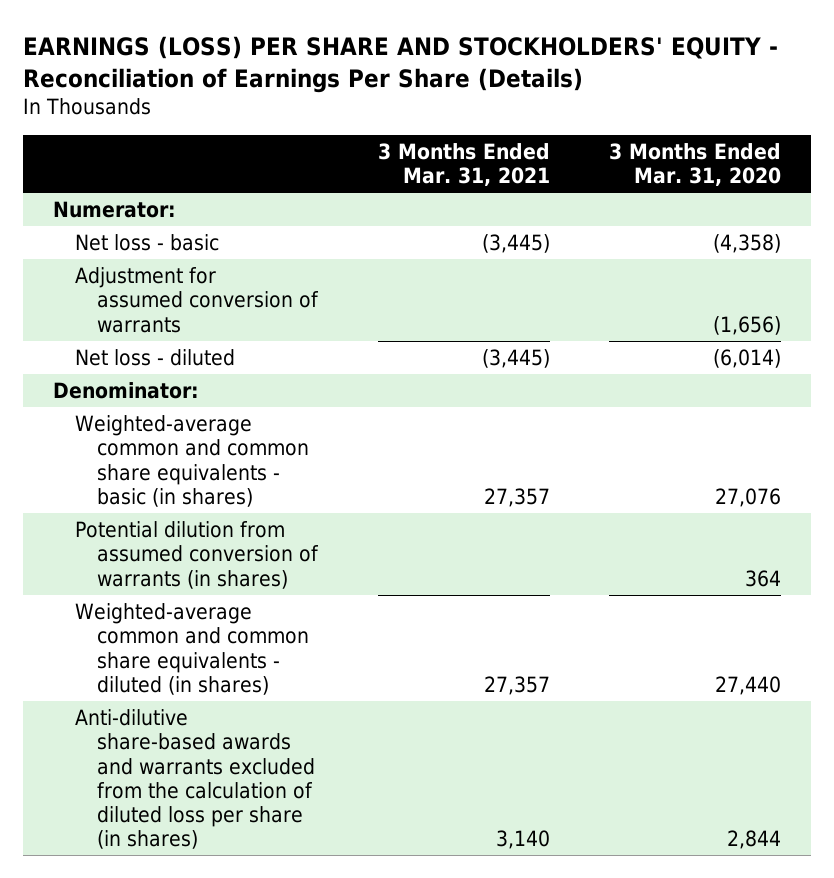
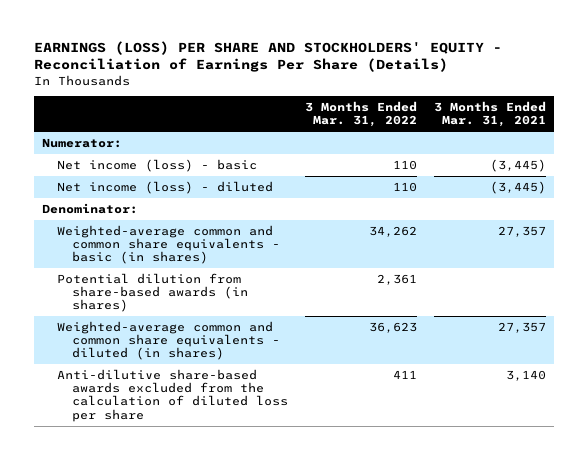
- | 3 Months Ended Mar. 31, 2021 | 3 Months Ended Mar. 31, 2020
+ | 3 Months Ended Mar. 31, 2022 | 3 Months Ended Mar. 31, 2021
- Net loss - basic | (3,445) | (4,358)
- Adjustment for assumed conversion of warrants | | (1,656)
- Net loss - diluted | (3,445) | (6,014)
+ Net income (loss) - basic | 110 | (3,445)
+ Net income (loss) - diluted | 110 | (3,445)
- Potential dilution from assumed conversion of warrants (in shares) | | 364
+ Potential dilution from share-based awards (in shares) | 2,361 |
- Anti-dilutive share-based awards and warrants excluded from the calculation of diluted loss per share (in shares) | 3,140 | 2,844
+ Anti-dilutive share-based awards excluded from the calculation of diluted loss per share | 411 | 3,140

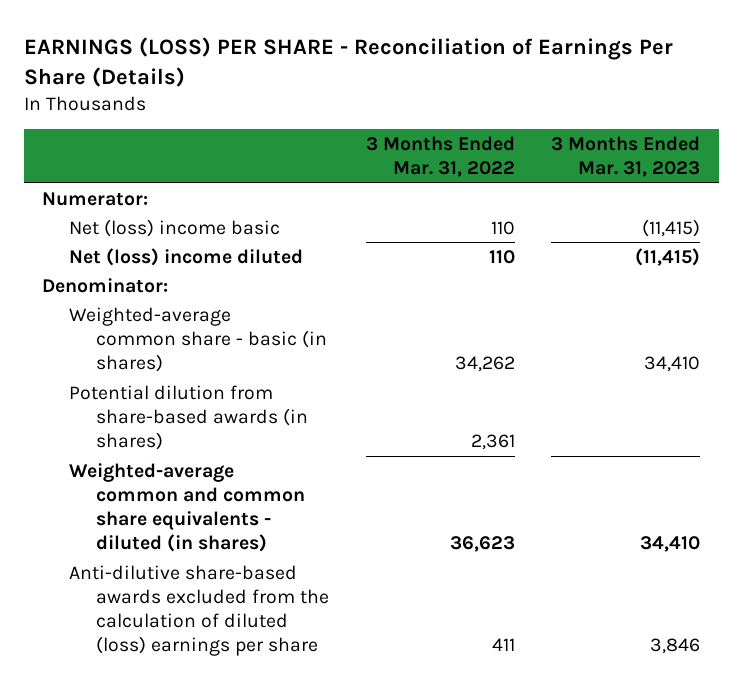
- EARNINGS (LOSS) PER SHARE AND STOCKHOLDERS' EQUITY - Reconciliation of Earnings Per Share (Details)
+ EARNINGS (LOSS) PER SHARE - Reconciliation of Earnings Per Share (Details)
- | 3 Months Ended Mar. 31, 2022 | 3 Months Ended Mar. 31, 2021
+ | 3 Months Ended Mar. 31, 2022 | 3 Months Ended Mar. 31, 2023
- Net income (loss) - basic | 110 | (3,445)
- Net income (loss) - diluted | 110 | (3,445)
+ Net (loss) income basic | 110 | (11,415)
+ Net (loss) income diluted | 110 | (11,415)
- Weighted-average common and common share equivalents - basic (in shares) | 34,262 | 27,357
+ Weighted-average common share - basic (in shares) | 34,262 | 34,410
- Anti-dilutive share-based awards excluded from the calculation of diluted loss per share | 411 | 3,140
+ Anti-dilutive share-based awards excluded from the calculation of diluted (loss) earnings per share | 411 | 3,846

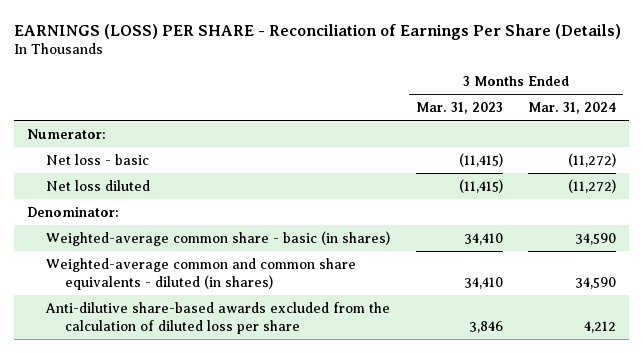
- | 3 Months Ended Mar. 31, 2022 | 3 Months Ended Mar. 31, 2023
+ | 3 Months Ended Mar. 31, 2023 | 3 Months Ended Mar. 31, 2024
- Net (loss) income basic | 110 | (11,415)
- Net (loss) income diluted | 110 | (11,415)
+ Net loss - basic | (11,415) | (11,272)
+ Net loss diluted | (11,415) | (11,272)
- Potential dilution from share-based awards (in shares) | 2,361 |
- Anti-dilutive share-based awards excluded from the calculation of diluted (loss) earnings per share | 411 | 3,846
+ Anti-dilutive share-based awards excluded from the calculation of diluted loss per share | 3,846 | 4,212

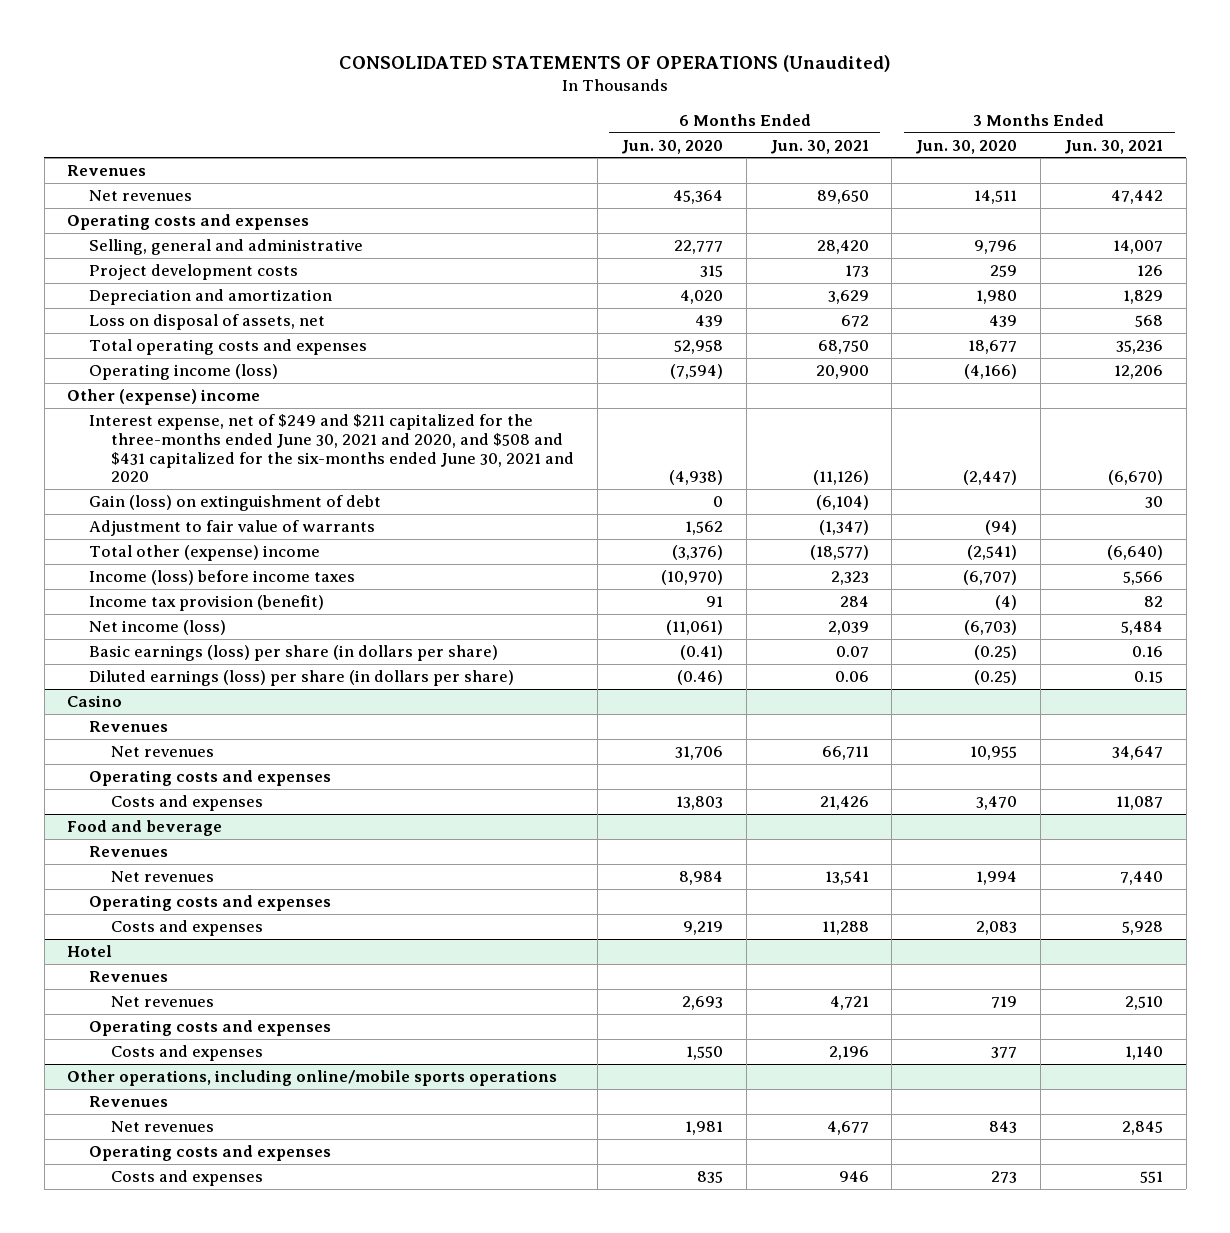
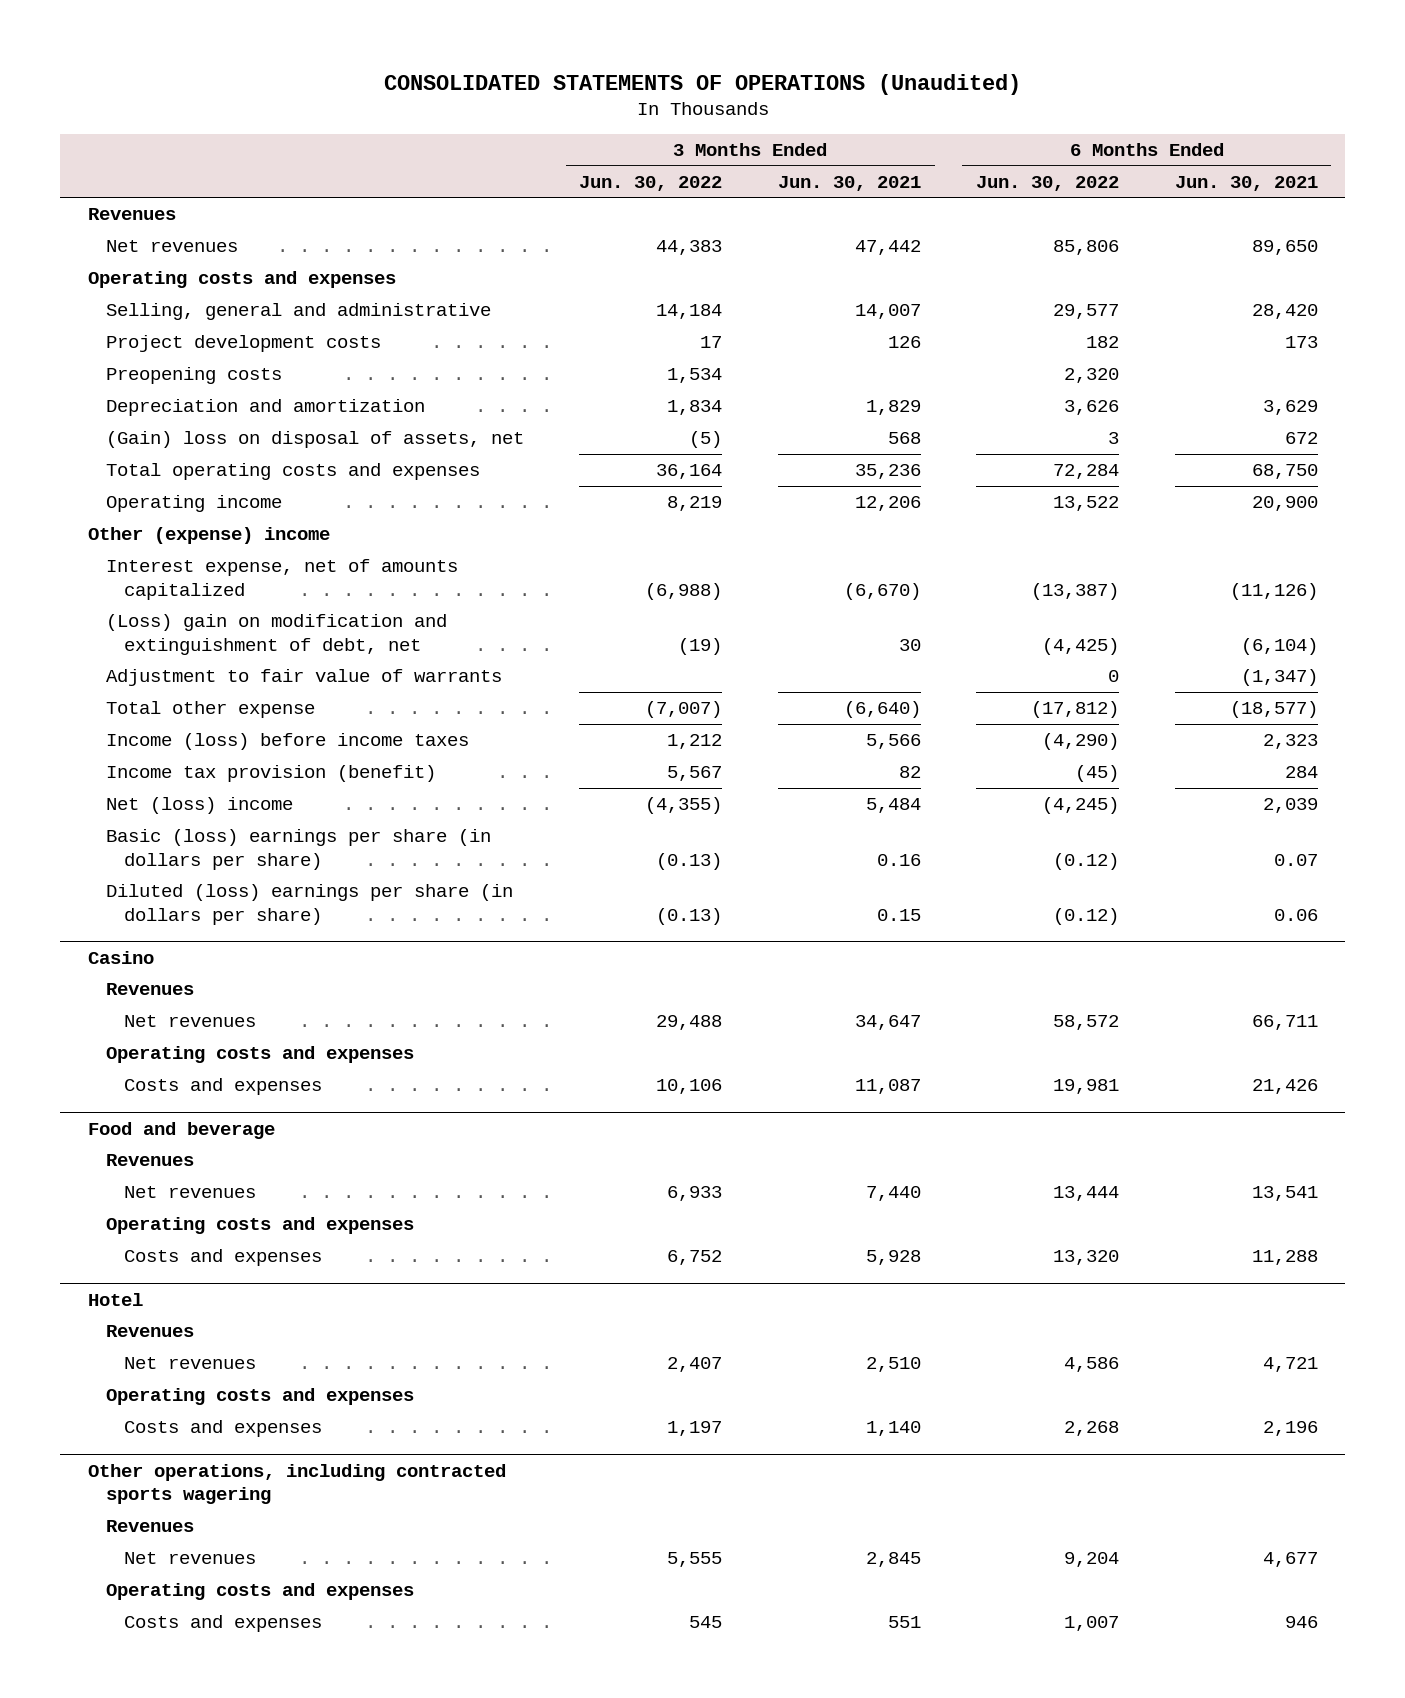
- | 6 Months Ended Jun. 30, 2020 | 6 Months Ended Jun. 30, 2021 | 3 Months Ended Jun. 30, 2020 | 3 Months Ended Jun. 30, 2021
+ | 3 Months Ended Jun. 30, 2022 | 3 Months Ended Jun. 30, 2021 | 6 Months Ended Jun. 30, 2022 | 6 Months Ended Jun. 30, 2021
+ Preopening costs | 1,534 | | 2,320 |
- Loss on disposal of assets, net | 439 | 672 | 439 | 568
+ (Gain) loss on disposal of assets, net | (5) | 568 | 3 | 672
- Operating income (loss) | (7,594) | 20,900 | (4,166) | 12,206
+ Operating income | 8,219 | 12,206 | 13,522 | 20,900
- Interest expense, net of $249 and $211 capitalized for the three-months ended June 30, 2021 and 2020, and $508 and $431 capitalized for the six-months ended June 30, 2021 and 2020 | (4,938) | (11,126) | (2,447) | (6,670)
- Gain (loss) on extinguishment of debt | 0 | (6,104) | | 30
+ Interest expense, net of amounts capitalized | (6,988) | (6,670) | (13,387) | (11,126)
+ (Loss) gain on modification and extinguishment of debt, net | (19) | 30 | (4,425) | (6,104)
- Total other (expense) income | (3,376) | (18,577) | (2,541) | (6,640)
+ Total other expense | (7,007) | (6,640) | (17,812) | (18,577)
- Net income (loss) | (11,061) | 2,039 | (6,703) | 5,484
- Basic earnings (loss) per share (in dollars per share) | (0.41) | 0.07 | (0.25) | 0.16
- Diluted earnings (loss) per share (in dollars per share) | (0.46) | 0.06 | (0.25) | 0.15
+ Net (loss) income | (4,355) | 5,484 | (4,245) | 2,039
+ Basic (loss) earnings per share (in dollars per share) | (0.13) | 0.16 | (0.12) | 0.07
+ Diluted (loss) earnings per share (in dollars per share) | (0.13) | 0.15 | (0.12) | 0.06
- Other operations, including online/mobile sports operations
+ Other operations, including contracted sports wagering

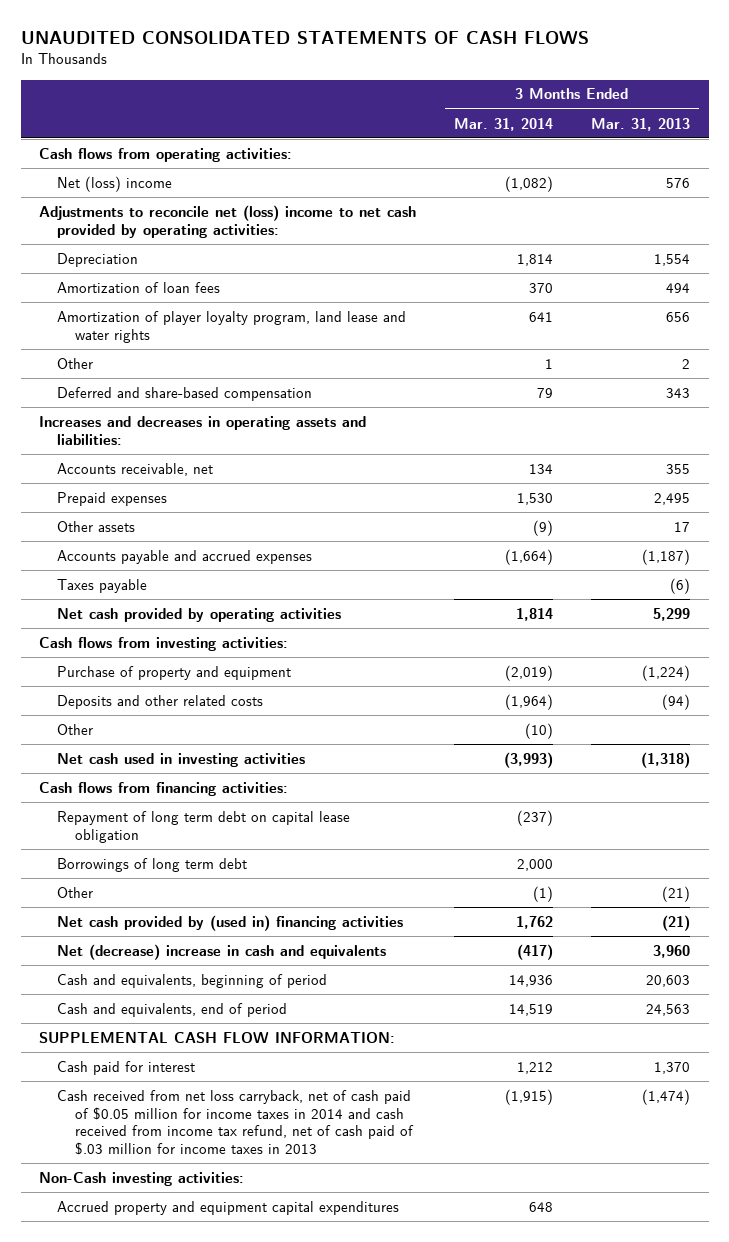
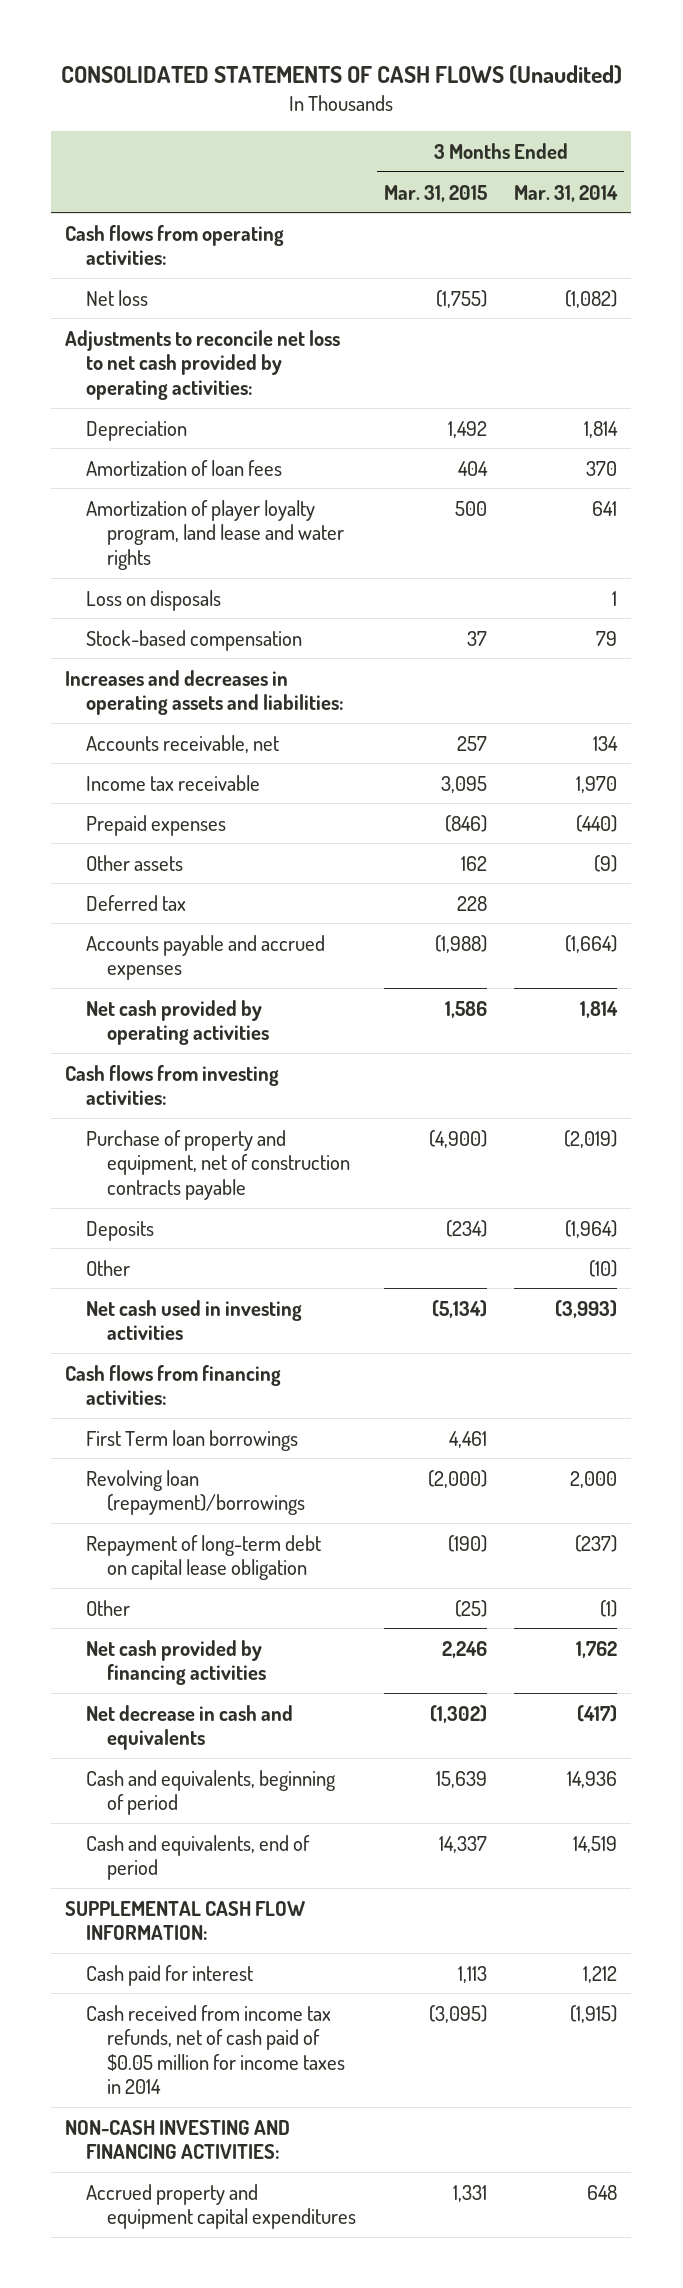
- UNAUDITED CONSOLIDATED STATEMENTS OF CASH FLOWS
+ CONSOLIDATED STATEMENTS OF CASH FLOWS (Unaudited)
- | 3 Months Ended Mar. 31, 2014 | 3 Months Ended Mar. 31, 2013
+ | 3 Months Ended Mar. 31, 2015 | 3 Months Ended Mar. 31, 2014
- Net (loss) income | (1,082) | 576
- Adjustments to reconcile net (loss) income to net cash provided by operating activities:
+ Net loss | (1,755) | (1,082)
+ Adjustments to reconcile net loss to net cash provided by operating activities:
- Other | 1 | 2
- Deferred and share-based compensation | 79 | 343
+ Loss on disposals | | 1
+ Stock-based compensation | 37 | 79
- Prepaid expenses | 1,530 | 2,495
+ Income tax receivable | 3,095 | 1,970
+ Prepaid expenses | (846) | (440)
+ Deferred tax | 228 |
- Taxes payable | | (6)
- Purchase of property and equipment | (2,019) | (1,224)
- Deposits and other related costs | (1,964) | (94)
+ Purchase of property and equipment, net of construction contracts payable | (4,900) | (2,019)
+ Deposits | (234) | (1,964)
- Repayment of long term debt on capital lease obligation | (237) |
- Borrowings of long term debt | 2,000 |
+ First Term loan borrowings | 4,461 |
+ Revolving loan (repayment)/borrowings | (2,000) | 2,000
+ Repayment of long-term debt on capital lease obligation | (190) | (237)
- Net cash provided by (used in) financing activities | 1,762 | (21)
- Net (decrease) increase in cash and equivalents | (417) | 3,960
+ Net cash provided by financing activities | 2,246 | 1,762
+ Net decrease in cash and equivalents | (1,302) | (417)
- Cash received from net loss carryback, net of cash paid of $0.05 million for income taxes in 2014 and cash received from income tax refund, net of cash paid of $.03 million for income taxes in 2013 | (1,915) | (1,474)
- Non-Cash investing activities:
+ Cash received from income tax refunds, net of cash paid of $0.05 million for income taxes in 2014 | (3,095) | (1,915)
+ NON-CASH INVESTING AND FINANCING ACTIVITIES:

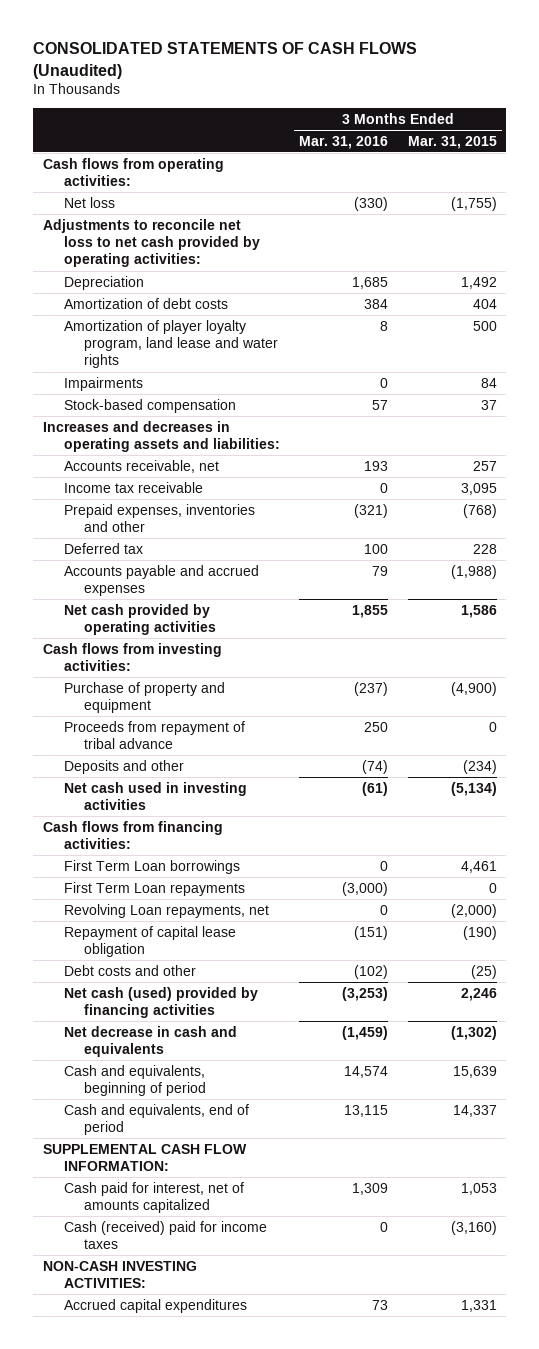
- | 3 Months Ended Mar. 31, 2015 | 3 Months Ended Mar. 31, 2014
+ | 3 Months Ended Mar. 31, 2016 | 3 Months Ended Mar. 31, 2015
- Amortization of loan fees | 404 | 370
+ Amortization of debt costs | 384 | 404
- Loss on disposals | | 1
+ Impairments | 0 | 84
- Prepaid expenses | (846) | (440)
- Other assets | 162 | (9)
+ Prepaid expenses, inventories and other | (321) | (768)
- Purchase of property and equipment, net of construction contracts payable | (4,900) | (2,019)
- Deposits | (234) | (1,964)
- Other | | (10)
+ Purchase of property and equipment | (237) | (4,900)
+ Proceeds from repayment of tribal advance | 250 | 0
+ Deposits and other | (74) | (234)
- First Term loan borrowings | 4,461 |
- Revolving loan (repayment)/borrowings | (2,000) | 2,000
- Repayment of long-term debt on capital lease obligation | (190) | (237)
- Other | (25) | (1)
- Net cash provided by financing activities | 2,246 | 1,762
+ First Term Loan borrowings | 0 | 4,461
+ First Term Loan repayments | (3,000) | 0
+ Revolving Loan repayments, net | 0 | (2,000)
+ Repayment of capital lease obligation | (151) | (190)
+ Debt costs and other | (102) | (25)
+ Net cash (used) provided by financing activities | (3,253) | 2,246
- Cash paid for interest | 1,113 | 1,212
- Cash received from income tax refunds, net of cash paid of $0.05 million for income taxes in 2014 | (3,095) | (1,915)
- NON-CASH INVESTING AND FINANCING ACTIVITIES:
- Accrued property and equipment capital expenditures | 1,331 | 648
+ Cash paid for interest, net of amounts capitalized | 1,309 | 1,053
+ Cash (received) paid for income taxes | 0 | (3,160)
+ NON-CASH INVESTING ACTIVITIES:
+ Accrued capital expenditures | 73 | 1,331

